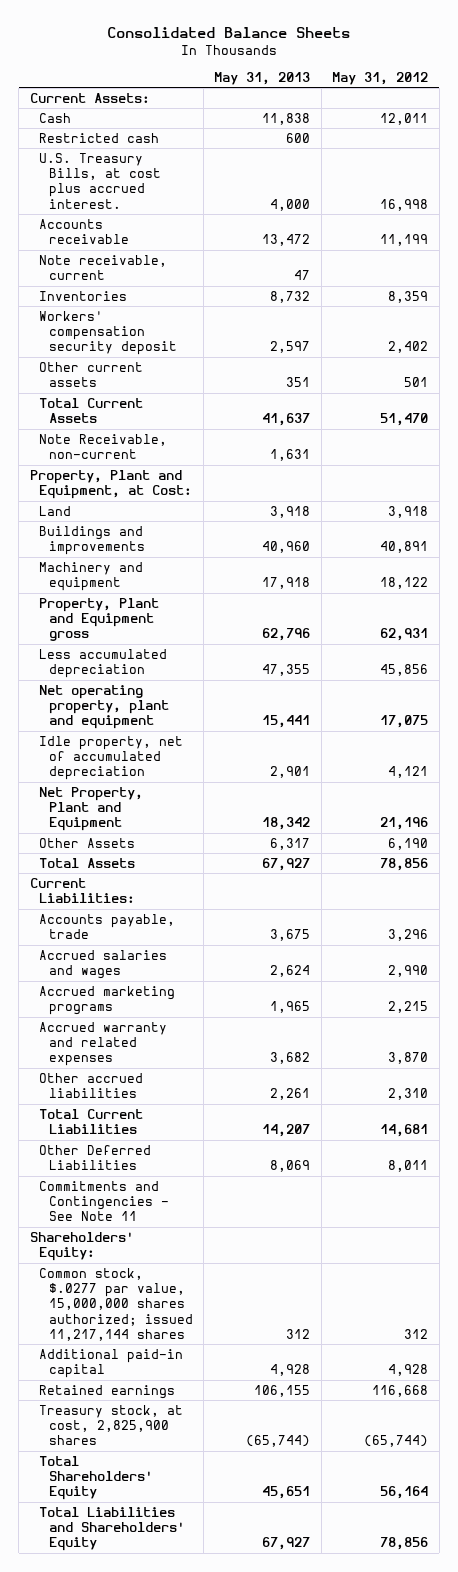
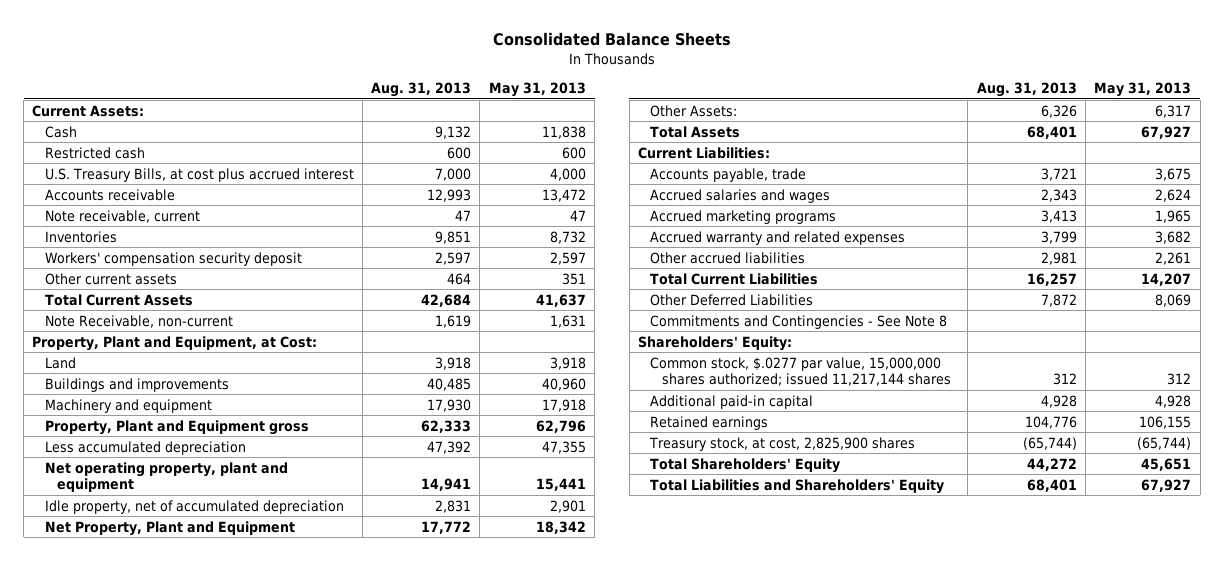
- | May 31, 2013 | May 31, 2012
+ | Aug. 31, 2013 | May 31, 2013
- U.S. Treasury Bills, at cost plus accrued interest. | 4,000 | 16,998
+ U.S. Treasury Bills, at cost plus accrued interest | 7,000 | 4,000
- Other Assets | 6,317 | 6,190
+ Other Assets: | 6,326 | 6,317
- Commitments and Contingencies - See Note 11
+ Commitments and Contingencies - See Note 8

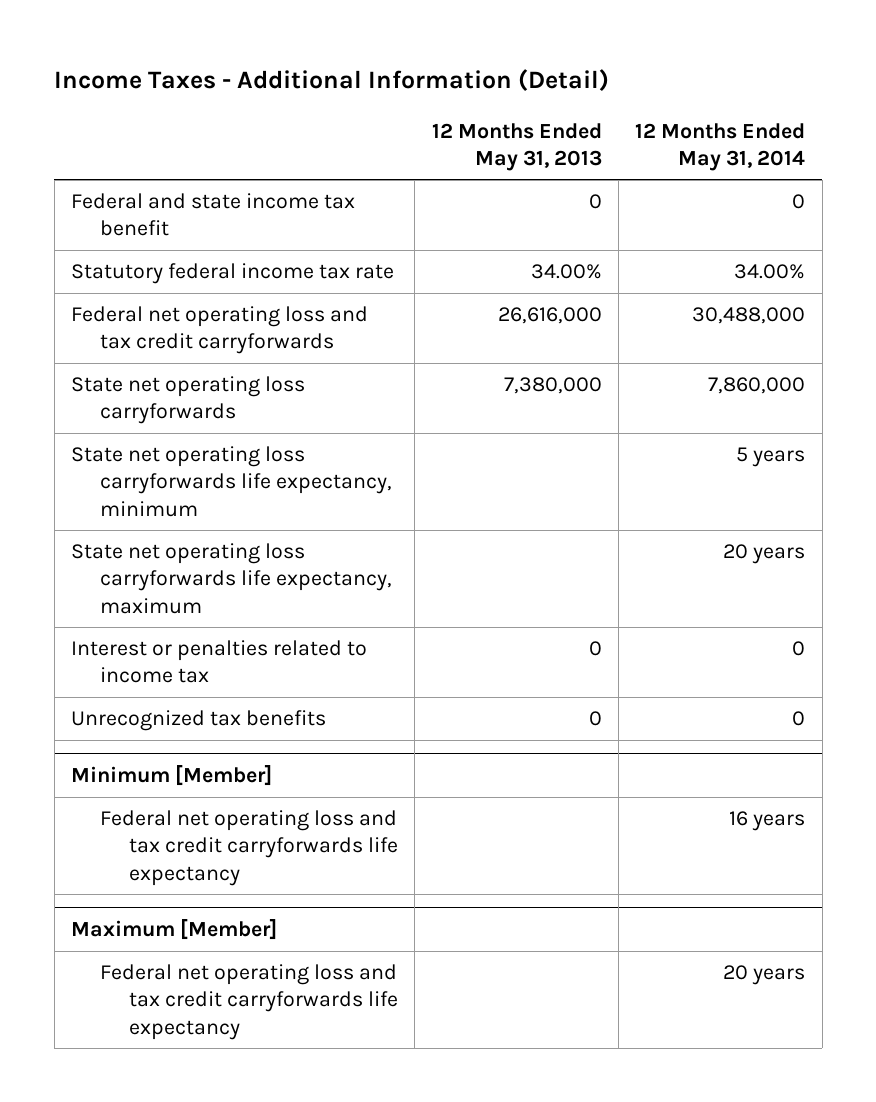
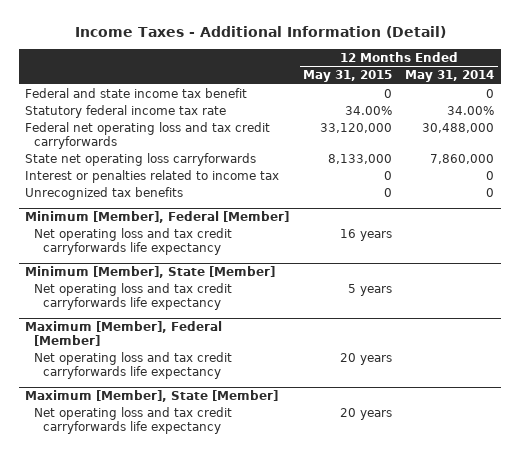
- | 12 Months Ended May 31, 2013 | 12 Months Ended May 31, 2014
+ | 12 Months Ended May 31, 2015 | 12 Months Ended May 31, 2014
- State net operating loss carryforwards life expectancy, minimum | | 5 years
- State net operating loss carryforwards life expectancy, maximum | | 20 years
- Minimum [Member]
- Federal net operating loss and tax credit carryforwards life expectancy | | 16 years
- Maximum [Member]
- Federal net operating loss and tax credit carryforwards life expectancy | | 20 years
+ Minimum [Member], Federal [Member]
+ Net operating loss and tax credit carryforwards life expectancy | 16 years |
+ Minimum [Member], State [Member]
+ Net operating loss and tax credit carryforwards life expectancy | 5 years |
+ Maximum [Member], Federal [Member]
+ Net operating loss and tax credit carryforwards life expectancy | 20 years |
+ Maximum [Member], State [Member]
+ Net operating loss and tax credit carryforwards life expectancy | 20 years |

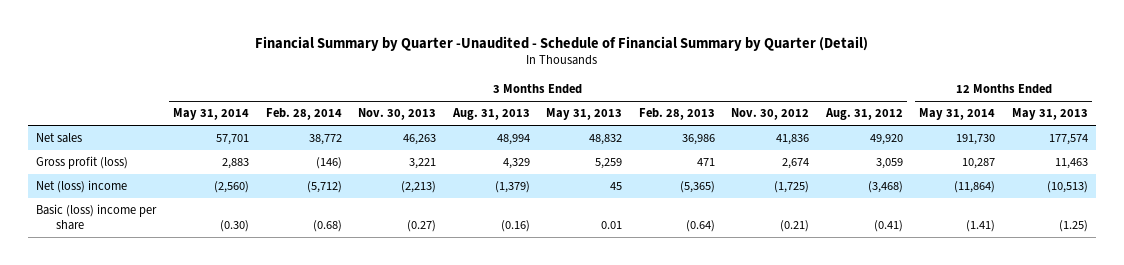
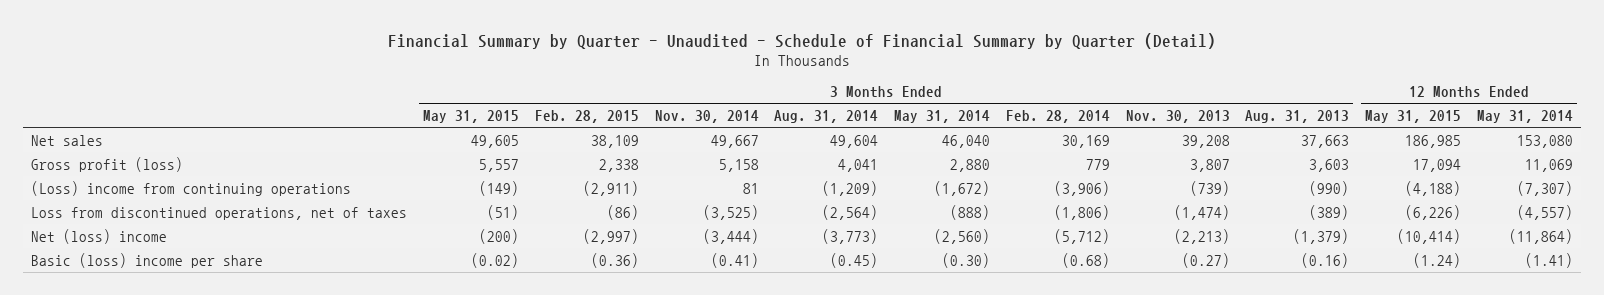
- Financial Summary by Quarter -Unaudited - Schedule of Financial Summary by Quarter (Detail)
+ Financial Summary by Quarter - Unaudited - Schedule of Financial Summary by Quarter (Detail)
- | 3 Months Ended May 31, 2014 | 3 Months Ended Feb. 28, 2014 | 3 Months Ended Nov. 30, 2013 | 3 Months Ended Aug. 31, 2013 | 3 Months Ended May 31, 2013 | 3 Months Ended Feb. 28, 2013 | 3 Months Ended Nov. 30, 2012 | 3 Months Ended Aug. 31, 2012 | 12 Months Ended May 31, 2014 | 12 Months Ended May 31, 2013
+ | 3 Months Ended May 31, 2015 | 3 Months Ended Feb. 28, 2015 | 3 Months Ended Nov. 30, 2014 | 3 Months Ended Aug. 31, 2014 | 3 Months Ended May 31, 2014 | 3 Months Ended Feb. 28, 2014 | 3 Months Ended Nov. 30, 2013 | 3 Months Ended Aug. 31, 2013 | 12 Months Ended May 31, 2015 | 12 Months Ended May 31, 2014
- Net sales | 57,701 | 38,772 | 46,263 | 48,994 | 48,832 | 36,986 | 41,836 | 49,920 | 191,730 | 177,574
- Gross profit (loss) | 2,883 | (146) | 3,221 | 4,329 | 5,259 | 471 | 2,674 | 3,059 | 10,287 | 11,463
+ Net sales | 49,605 | 38,109 | 49,667 | 49,604 | 46,040 | 30,169 | 39,208 | 37,663 | 186,985 | 153,080
+ Gross profit (loss) | 5,557 | 2,338 | 5,158 | 4,041 | 2,880 | 779 | 3,807 | 3,603 | 17,094 | 11,069
+ (Loss) income from continuing operations | (149) | (2,911) | 81 | (1,209) | (1,672) | (3,906) | (739) | (990) | (4,188) | (7,307)
+ Loss from discontinued operations, net of taxes | (51) | (86) | (3,525) | (2,564) | (888) | (1,806) | (1,474) | (389) | (6,226) | (4,557)

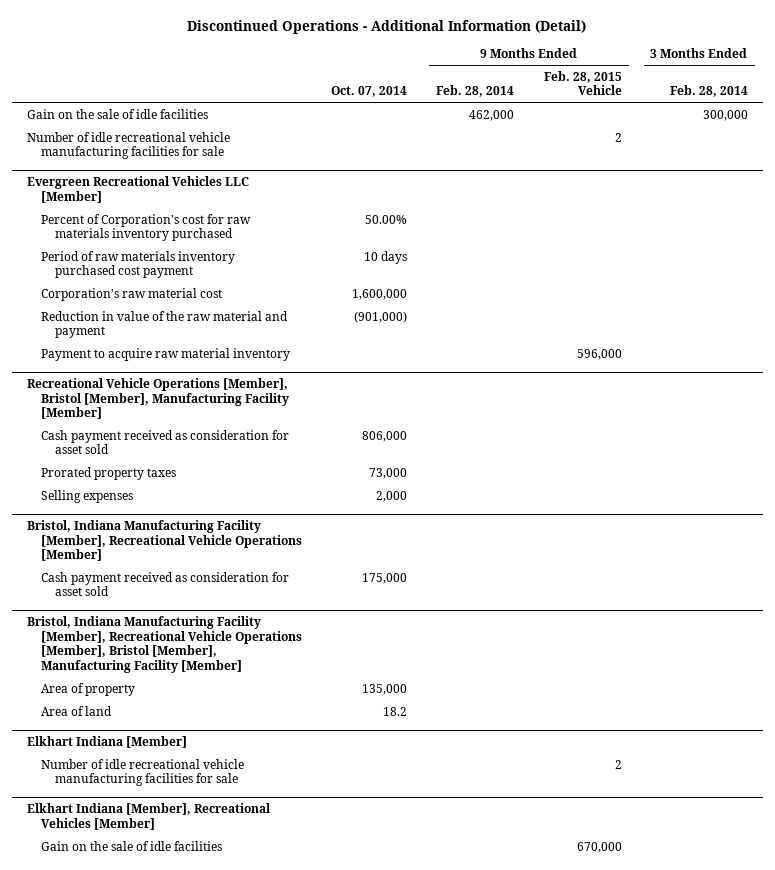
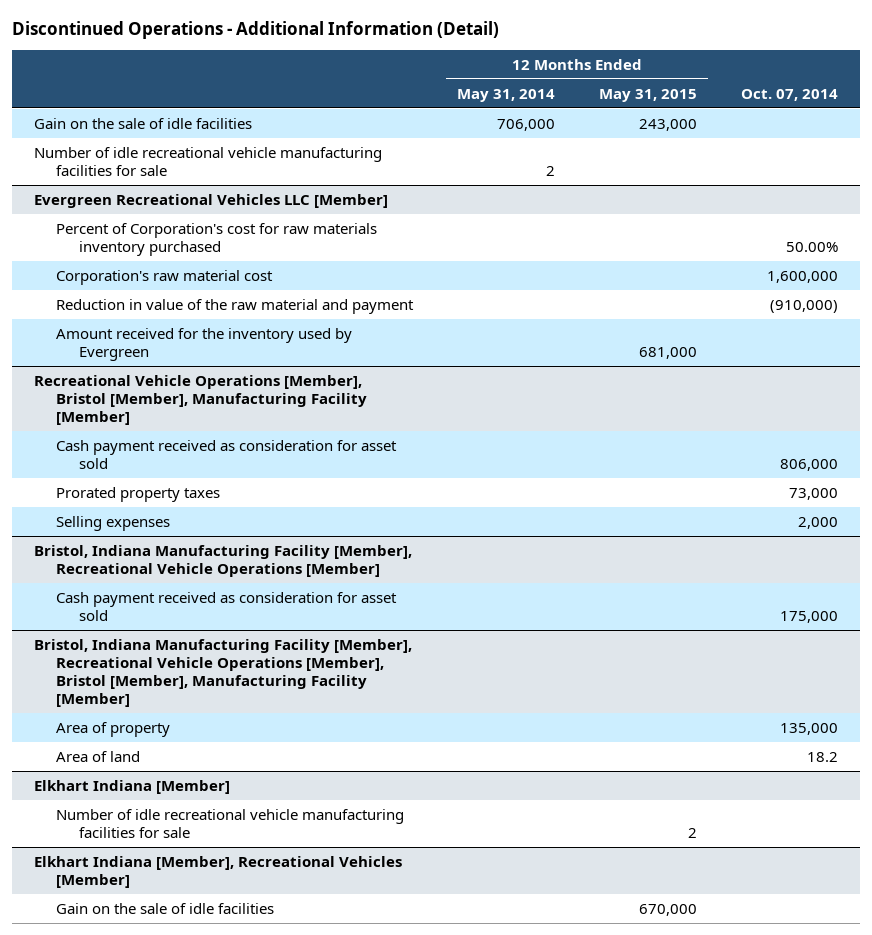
- | Oct. 07, 2014 | 9 Months Ended Feb. 28, 2014 | 9 Months Ended Feb. 28, 2015 Vehicle | 3 Months Ended Feb. 28, 2014
+ | 12 Months Ended May 31, 2014 | 12 Months Ended May 31, 2015 | Oct. 07, 2014
@ Evergreen Recreational Vehicles LLC [Member]
- Period of raw materials inventory purchased cost payment | 10 days | | |
- Reduction in value of the raw material and payment | (901,000) | | |
- Payment to acquire raw material inventory | | | 596,000 |
+ Reduction in value of the raw material and payment | | | (910,000)
+ Amount received for the inventory used by Evergreen | | 681,000 |

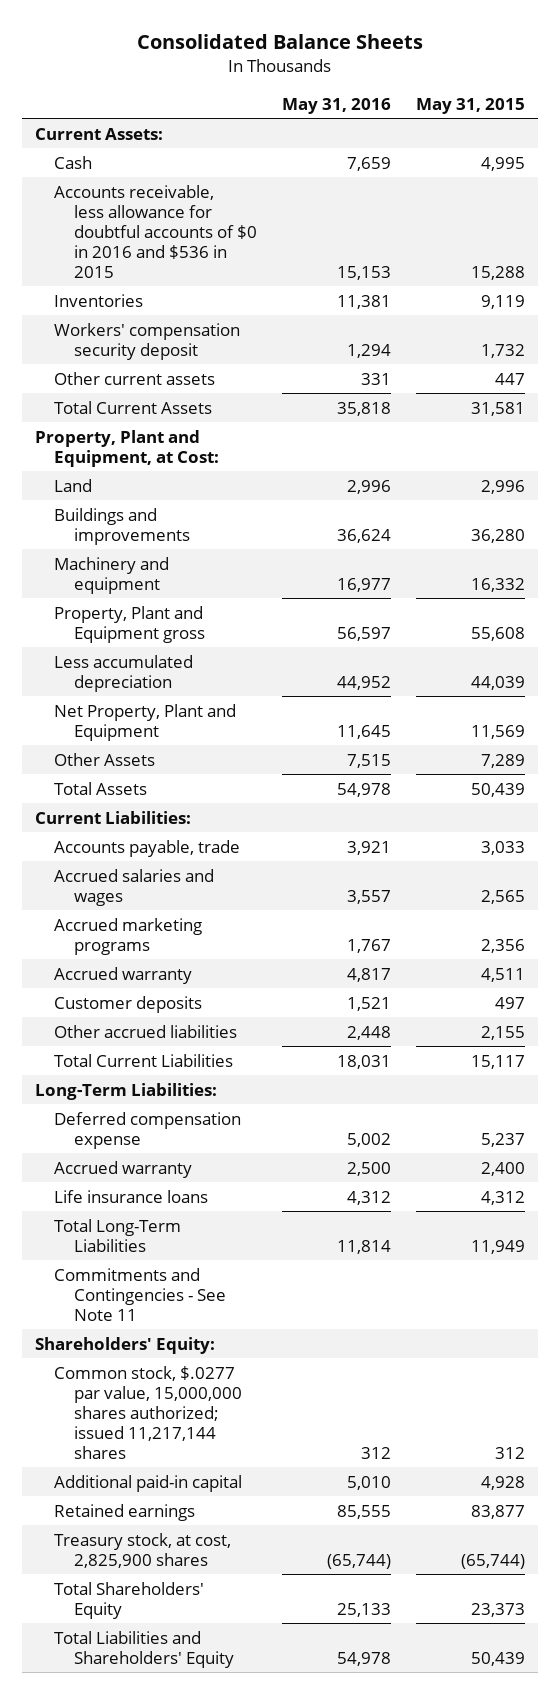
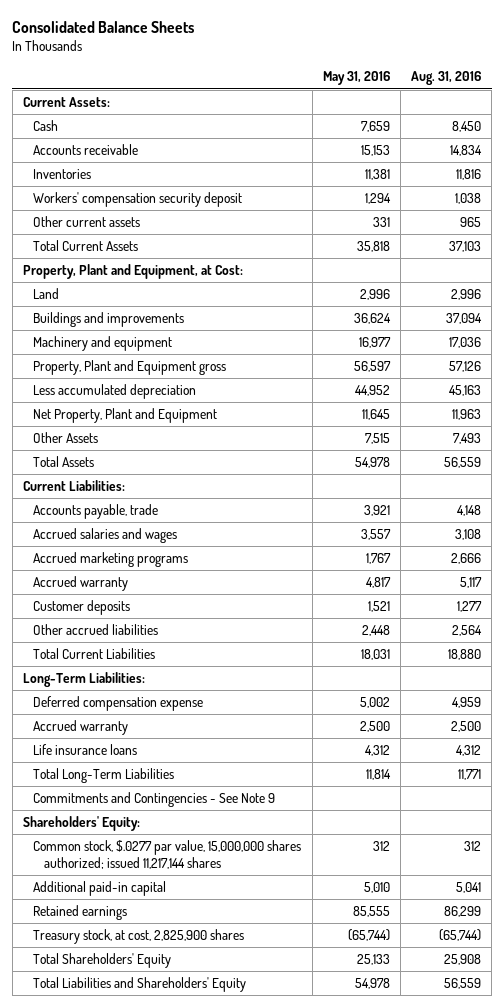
- | May 31, 2016 | May 31, 2015
+ | May 31, 2016 | Aug. 31, 2016
- Accounts receivable, less allowance for doubtful accounts of $0 in 2016 and $536 in 2015 | 15,153 | 15,288
+ Accounts receivable | 15,153 | 14,834
- Commitments and Contingencies - See Note 11
+ Commitments and Contingencies - See Note 9

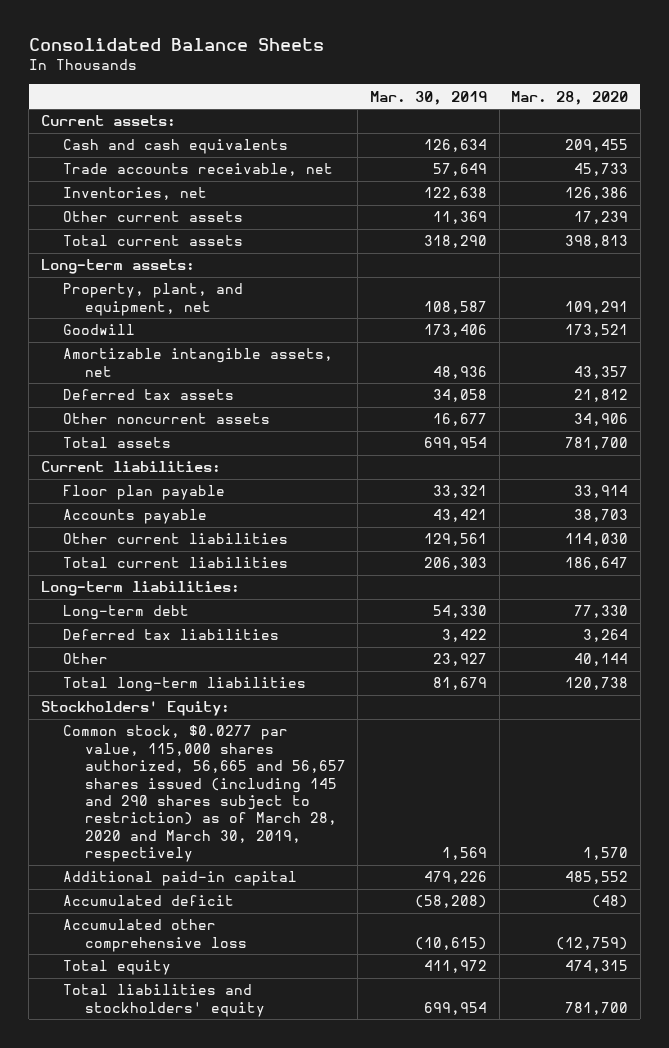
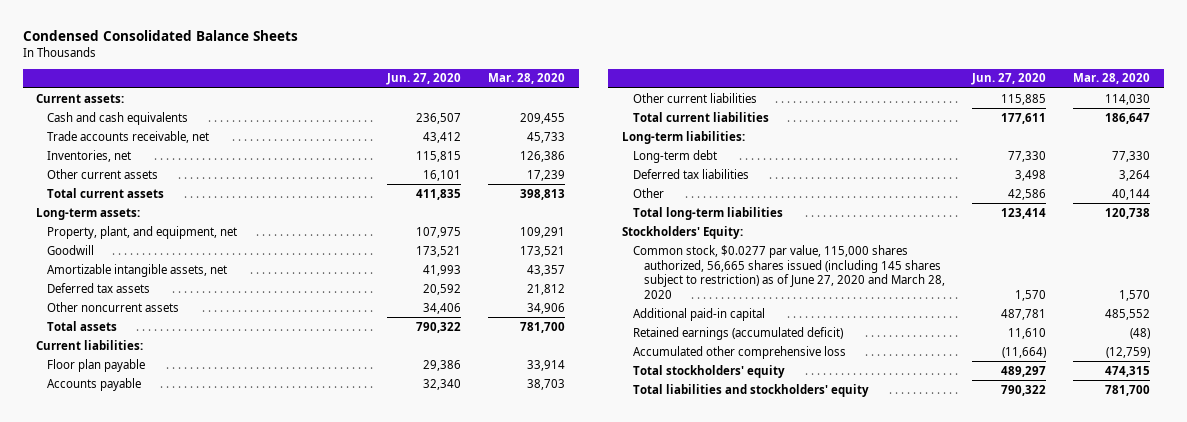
- Consolidated Balance Sheets
+ Condensed Consolidated Balance Sheets
- | Mar. 30, 2019 | Mar. 28, 2020
+ | Jun. 27, 2020 | Mar. 28, 2020
- Common stock, $0.0277 par value, 115,000 shares authorized, 56,665 and 56,657 shares issued (including 145 and 290 shares subject to restriction) as of March 28, 2020 and March 30, 2019, respectively | 1,569 | 1,570
+ Common stock, $0.0277 par value, 115,000 shares authorized, 56,665 shares issued (including 145 shares subject to restriction) as of June 27, 2020 and March 28, 2020 | 1,570 | 1,570
- Accumulated deficit | (58,208) | (48)
+ Retained earnings (accumulated deficit) | 11,610 | (48)
- Total equity | 411,972 | 474,315
+ Total stockholders' equity | 489,297 | 474,315

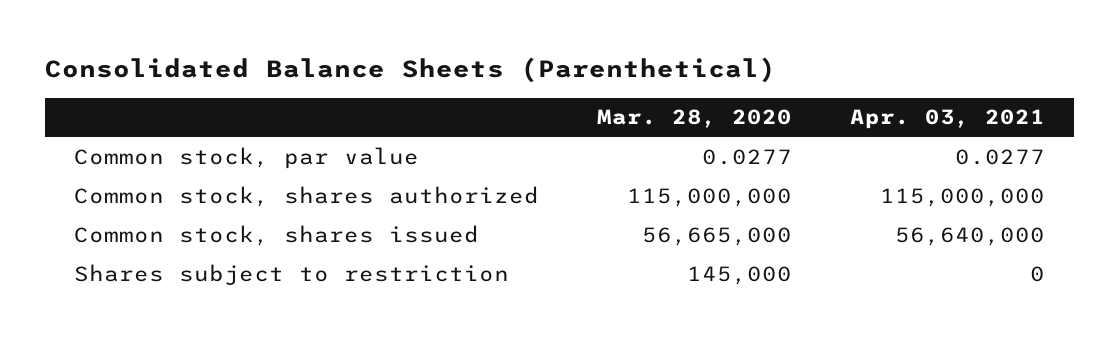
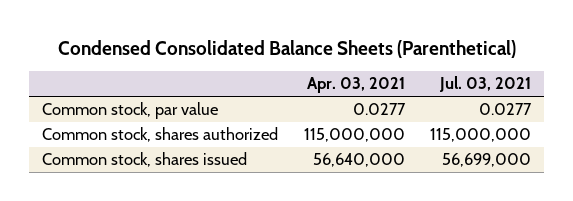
- Consolidated Balance Sheets (Parenthetical)
+ Condensed Consolidated Balance Sheets (Parenthetical)
- | Mar. 28, 2020 | Apr. 03, 2021
+ | Apr. 03, 2021 | Jul. 03, 2021
- Shares subject to restriction | 145,000 | 0

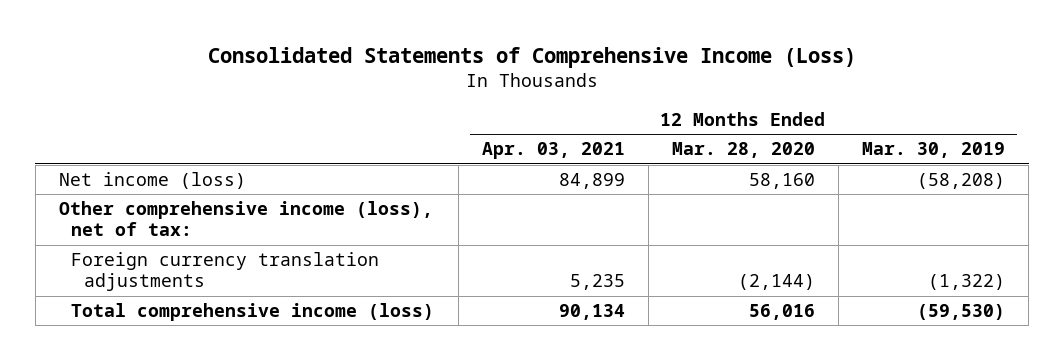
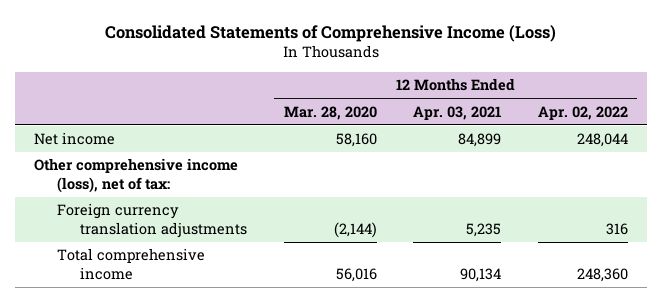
- | 12 Months Ended Apr. 03, 2021 | 12 Months Ended Mar. 28, 2020 | 12 Months Ended Mar. 30, 2019
+ | 12 Months Ended Mar. 28, 2020 | 12 Months Ended Apr. 03, 2021 | 12 Months Ended Apr. 02, 2022
- Net income (loss) | 84,899 | 58,160 | (58,208)
+ Net income | 58,160 | 84,899 | 248,044
- Total comprehensive income (loss) | 90,134 | 56,016 | (59,530)
+ Total comprehensive income | 56,016 | 90,134 | 248,360

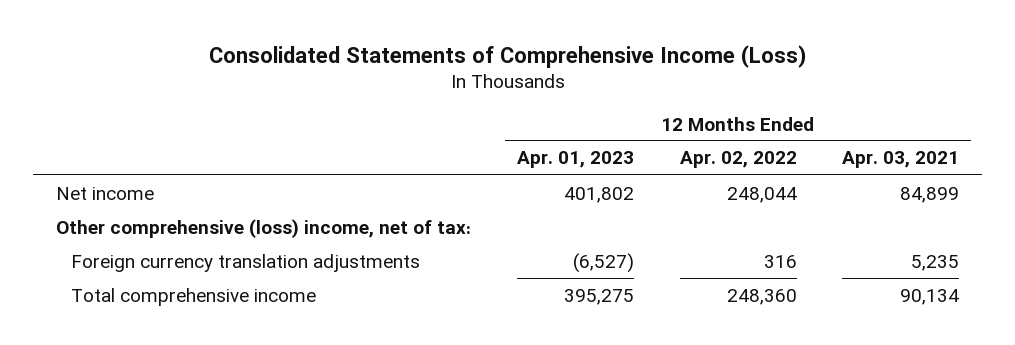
- | 12 Months Ended Mar. 28, 2020 | 12 Months Ended Apr. 03, 2021 | 12 Months Ended Apr. 02, 2022
+ | 12 Months Ended Apr. 01, 2023 | 12 Months Ended Apr. 02, 2022 | 12 Months Ended Apr. 03, 2021
- Other comprehensive income (loss), net of tax:
+ Other comprehensive (loss) income, net of tax:

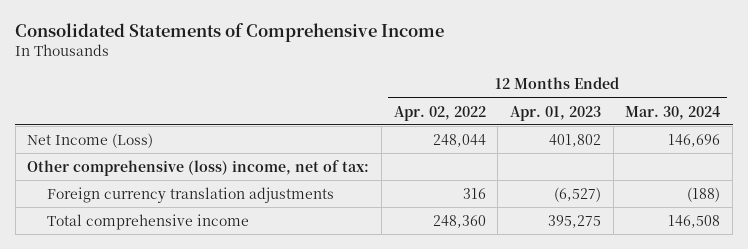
- Consolidated Statements of Comprehensive Income (Loss)
+ Consolidated Statements of Comprehensive Income
- | 12 Months Ended Apr. 01, 2023 | 12 Months Ended Apr. 02, 2022 | 12 Months Ended Apr. 03, 2021
+ | 12 Months Ended Apr. 02, 2022 | 12 Months Ended Apr. 01, 2023 | 12 Months Ended Mar. 30, 2024
- Net income | 401,802 | 248,044 | 84,899
+ Net Income (Loss) | 248,044 | 401,802 | 146,696

